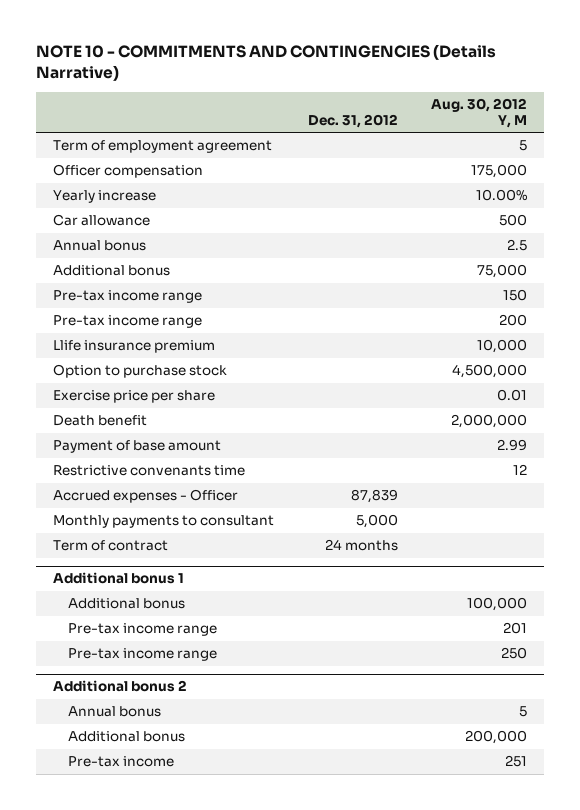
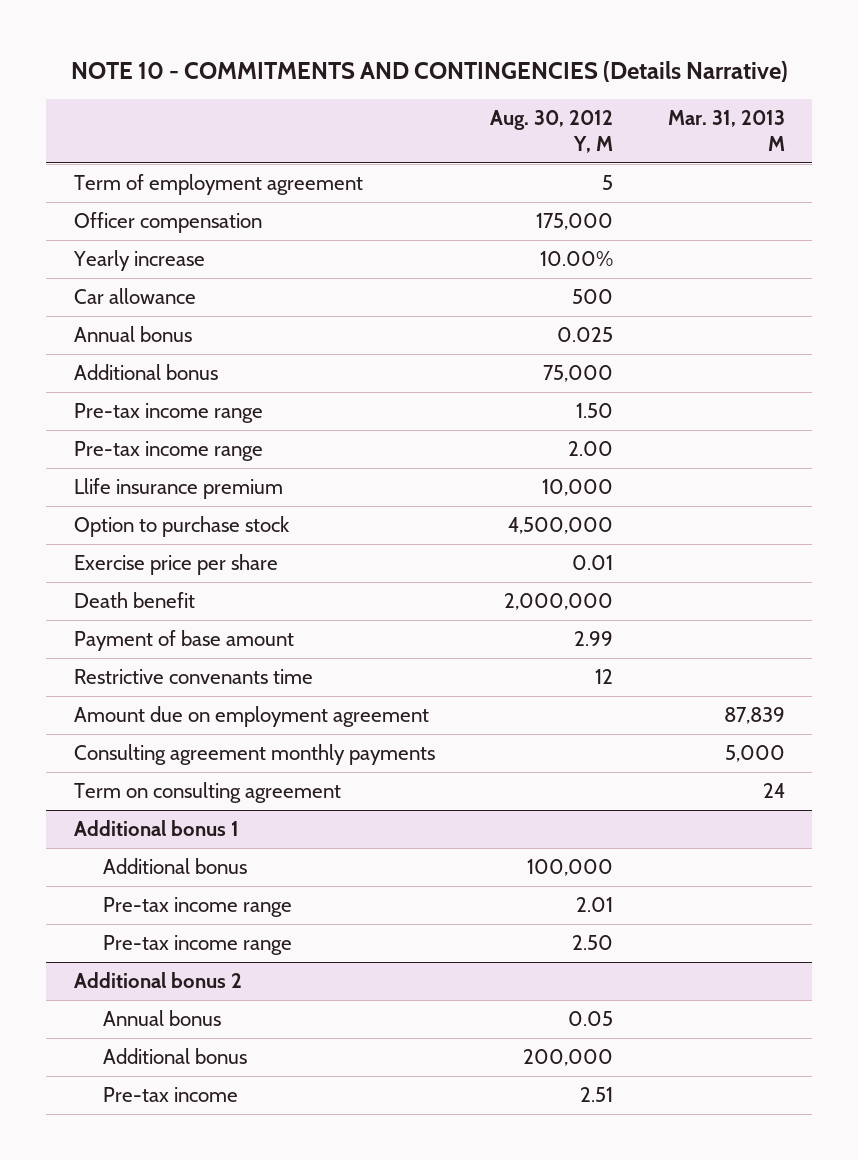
- | Dec. 31, 2012 | Aug. 30, 2012 Y, M
+ | Aug. 30, 2012 Y, M | Mar. 31, 2013 M
- Annual bonus | | 2.5
+ Annual bonus | 0.025 |
- Pre-tax income range | | 150
- Pre-tax income range | | 200
+ Pre-tax income range | 1.50 |
+ Pre-tax income range | 2.00 |
- Accrued expenses - Officer | 87,839 |
- Monthly payments to consultant | 5,000 |
- Term of contract | 24 months |
+ Amount due on employment agreement | | 87,839
+ Consulting agreement monthly payments | | 5,000
+ Term on consulting agreement | | 24
@ Additional bonus 1
- Pre-tax income range | | 201
- Pre-tax income range | | 250
+ Pre-tax income range | 2.01 |
+ Pre-tax income range | 2.50 |
@ Additional bonus 2
- Annual bonus | | 5
+ Annual bonus | 0.05 |
- Pre-tax income | | 251
+ Pre-tax income | 2.51 |

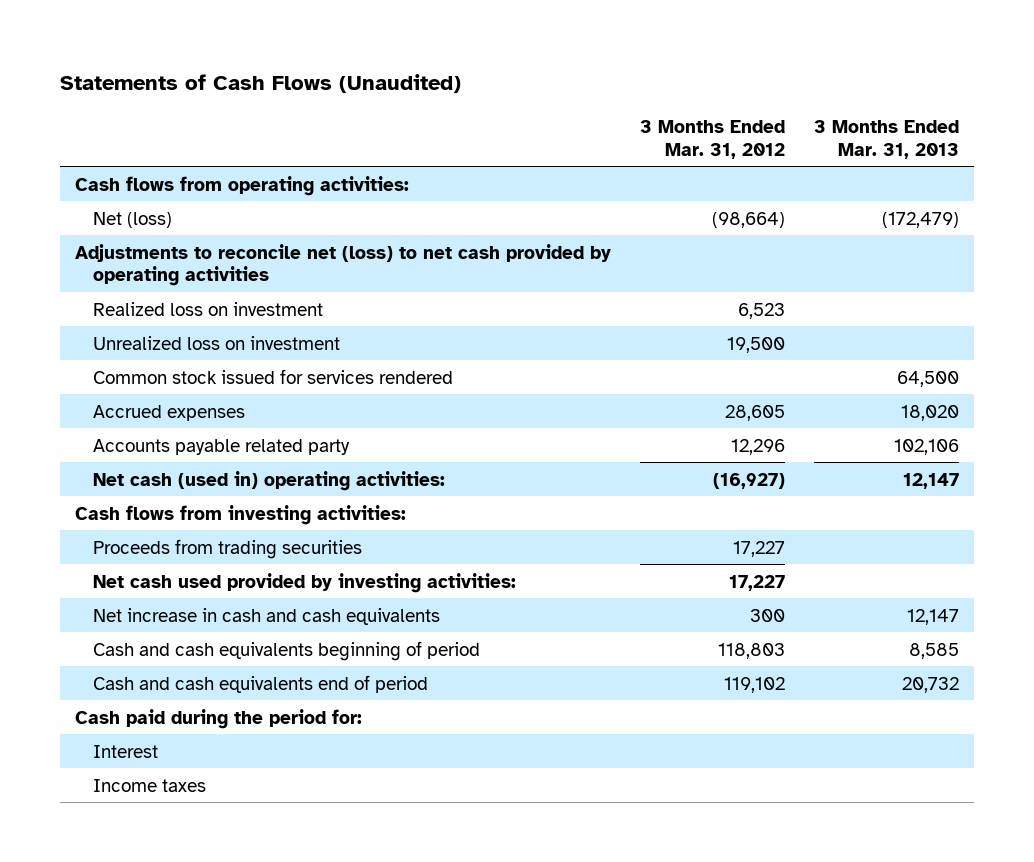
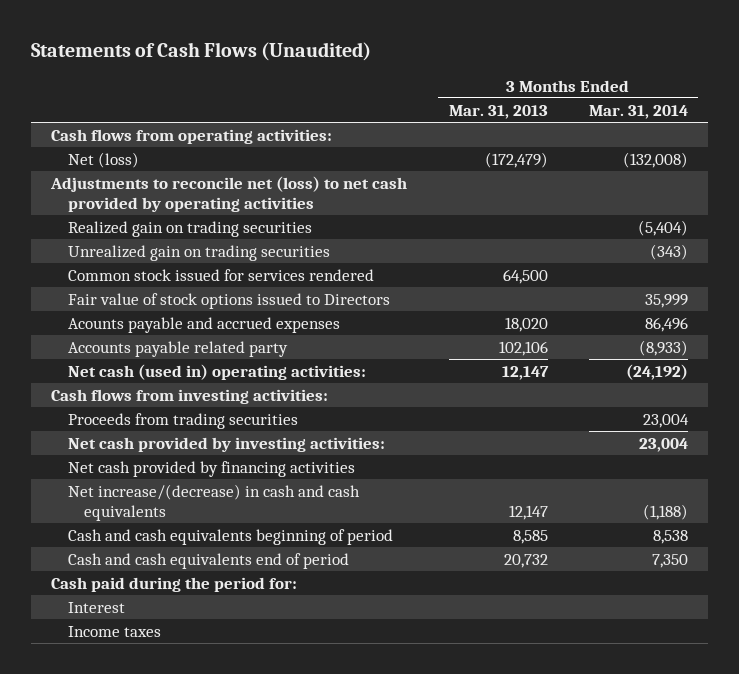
- | 3 Months Ended Mar. 31, 2012 | 3 Months Ended Mar. 31, 2013
+ | 3 Months Ended Mar. 31, 2013 | 3 Months Ended Mar. 31, 2014
- Realized loss on investment | 6,523 |
- Unrealized loss on investment | 19,500 |
+ Realized gain on trading securities | | (5,404)
+ Unrealized gain on trading securities | | (343)
- Accrued expenses | 28,605 | 18,020
+ Fair value of stock options issued to Directors | | 35,999
+ Acounts payable and accrued expenses | 18,020 | 86,496
- Net cash used provided by investing activities: | 17,227 |
- Net increase in cash and cash equivalents | 300 | 12,147
+ Net cash provided by investing activities: | | 23,004
+ Net cash provided by financing activities
+ Net increase/(decrease) in cash and cash equivalents | 12,147 | (1,188)

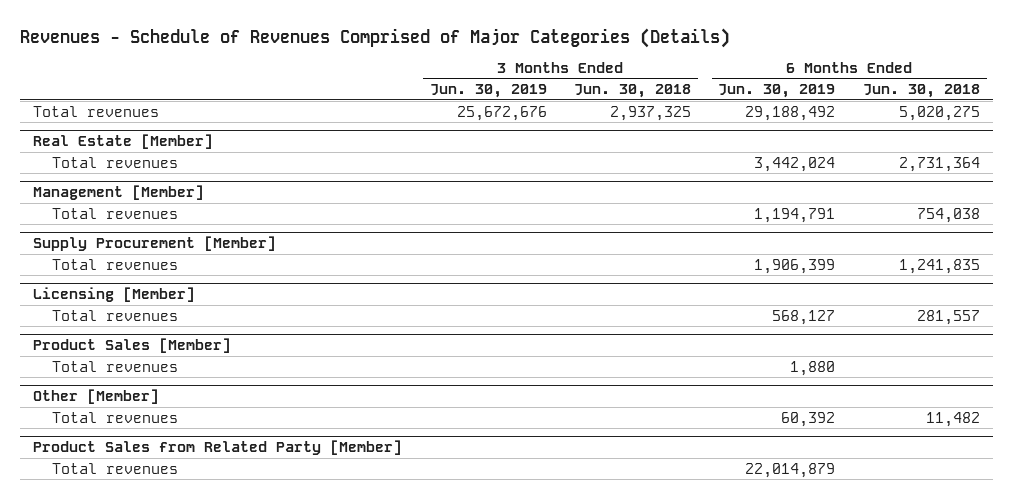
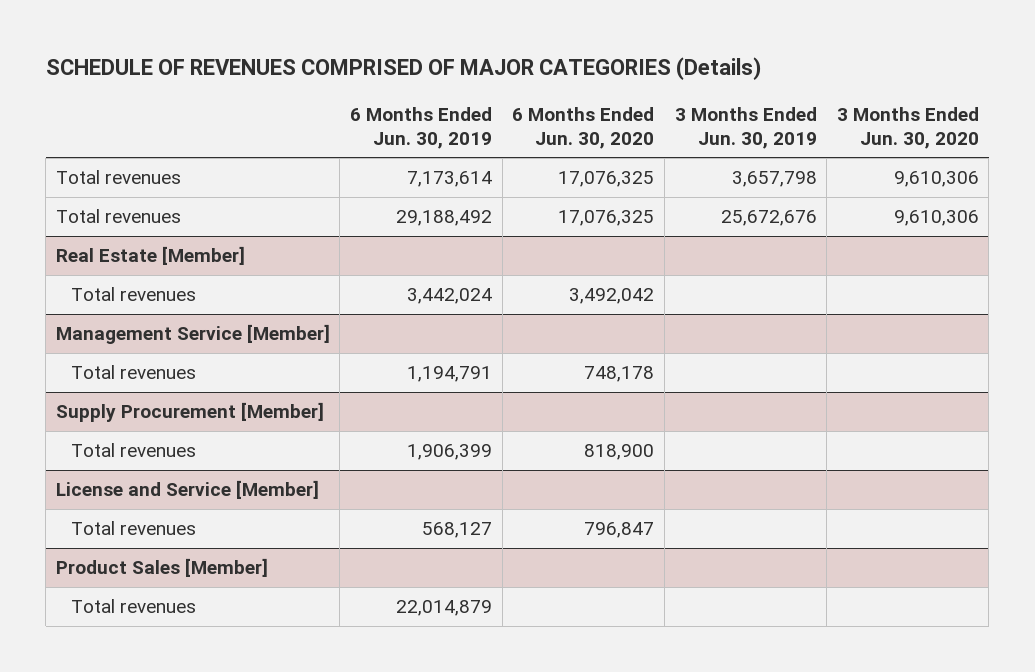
- Revenues - Schedule of Revenues Comprised of Major Categories (Details)
+ SCHEDULE OF REVENUES COMPRISED OF MAJOR CATEGORIES (Details)
- | 3 Months Ended Jun. 30, 2019 | 3 Months Ended Jun. 30, 2018 | 6 Months Ended Jun. 30, 2019 | 6 Months Ended Jun. 30, 2018
+ | 6 Months Ended Jun. 30, 2019 | 6 Months Ended Jun. 30, 2020 | 3 Months Ended Jun. 30, 2019 | 3 Months Ended Jun. 30, 2020
+ Total revenues | 7,173,614 | 17,076,325 | 3,657,798 | 9,610,306
- Management [Member]
+ Management Service [Member]
- Licensing [Member]
+ License and Service [Member]
@ Product Sales [Member]
- Total revenues | | | 1,880 |
- Other [Member]
- Total revenues | | | 60,392 | 11,482
- Product Sales from Related Party [Member]

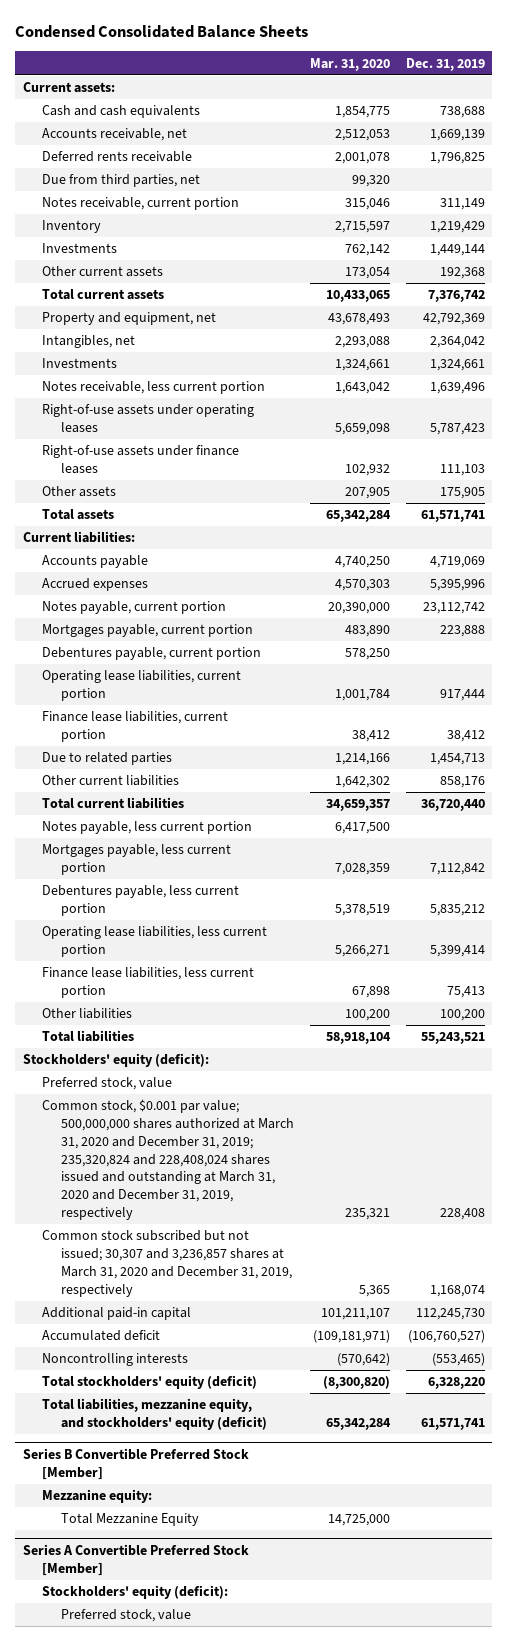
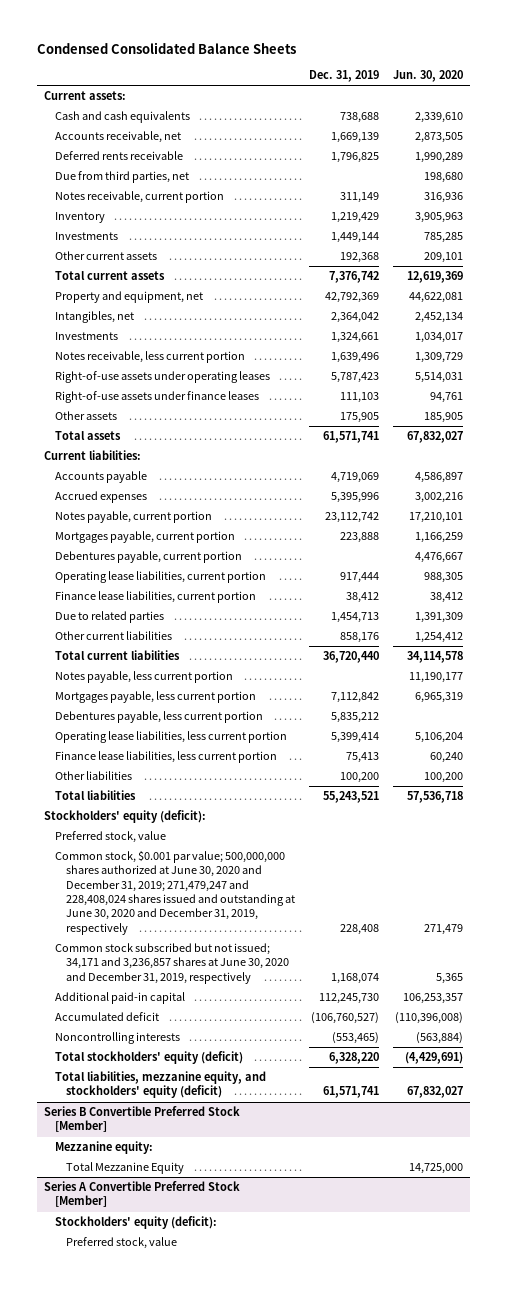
- | Mar. 31, 2020 | Dec. 31, 2019
+ | Dec. 31, 2019 | Jun. 30, 2020
- Common stock, $0.001 par value; 500,000,000 shares authorized at March 31, 2020 and December 31, 2019; 235,320,824 and 228,408,024 shares issued and outstanding at March 31, 2020 and December 31, 2019, respectively | 235,321 | 228,408
- Common stock subscribed but not issued; 30,307 and 3,236,857 shares at March 31, 2020 and December 31, 2019, respectively | 5,365 | 1,168,074
+ Common stock, $0.001 par value; 500,000,000 shares authorized at June 30, 2020 and December 31, 2019; 271,479,247 and 228,408,024 shares issued and outstanding at June 30, 2020 and December 31, 2019, respectively | 228,408 | 271,479
+ Common stock subscribed but not issued; 34,171 and 3,236,857 shares at June 30, 2020 and December 31, 2019, respectively | 1,168,074 | 5,365

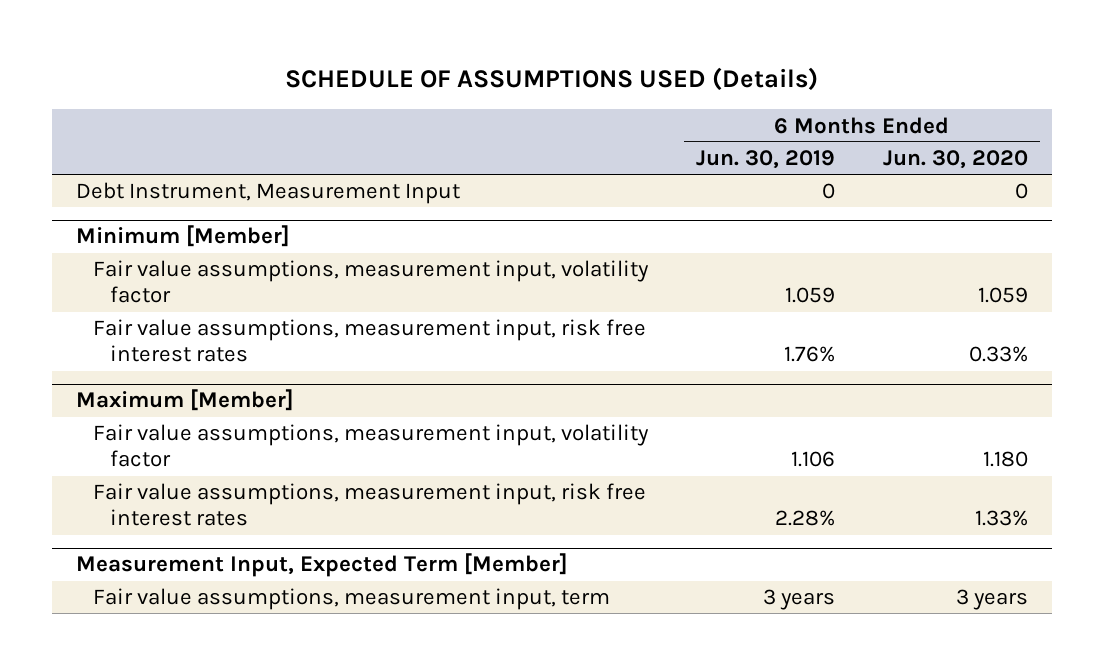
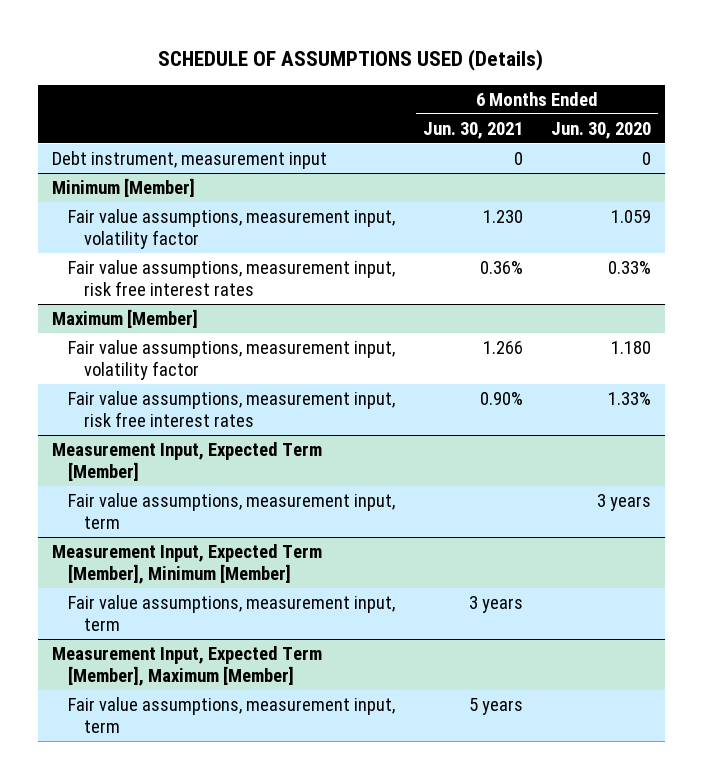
- | 6 Months Ended Jun. 30, 2019 | 6 Months Ended Jun. 30, 2020
+ | 6 Months Ended Jun. 30, 2021 | 6 Months Ended Jun. 30, 2020
- Debt Instrument, Measurement Input | 0 | 0
+ Debt instrument, measurement input | 0 | 0
+ Measurement Input, Expected Term [Member], Minimum [Member]
+ Fair value assumptions, measurement input, term | 3 years |
+ Measurement Input, Expected Term [Member], Maximum [Member]
+ Fair value assumptions, measurement input, term | 5 years |

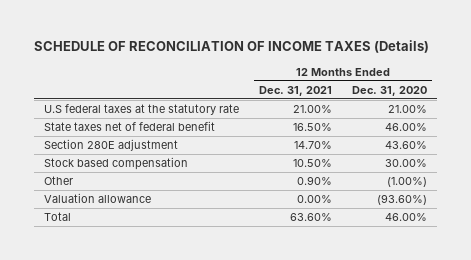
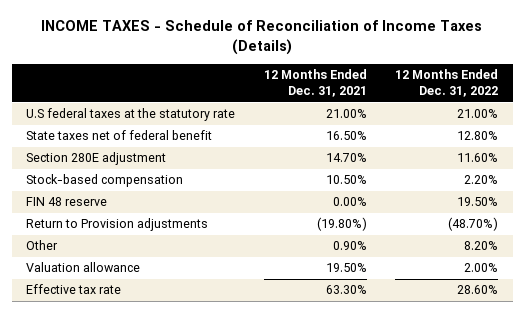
- SCHEDULE OF RECONCILIATION OF INCOME TAXES (Details)
+ INCOME TAXES - Schedule of Reconciliation of Income Taxes (Details)
- | 12 Months Ended Dec. 31, 2021 | 12 Months Ended Dec. 31, 2020
+ | 12 Months Ended Dec. 31, 2021 | 12 Months Ended Dec. 31, 2022
- Stock based compensation | 10.50% | 30.00%
+ Stock-based compensation | 10.50% | 2.20%
+ FIN 48 reserve | 0.00% | 19.50%
+ Return to Provision adjustments | (19.80%) | (48.70%)
- Valuation allowance | 0.00% | (93.60%)
- Total | 63.60% | 46.00%
+ Valuation allowance | 19.50% | 2.00%
+ Effective tax rate | 63.30% | 28.60%

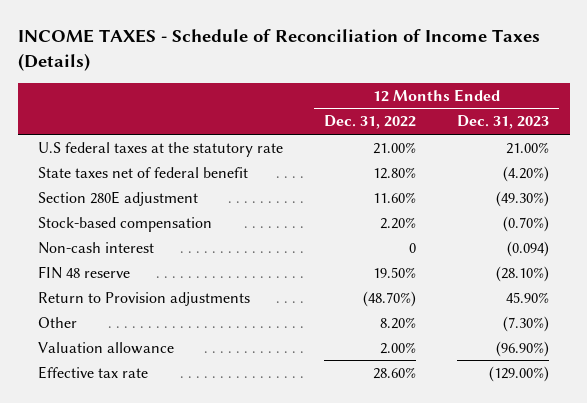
- | 12 Months Ended Dec. 31, 2021 | 12 Months Ended Dec. 31, 2022
+ | 12 Months Ended Dec. 31, 2022 | 12 Months Ended Dec. 31, 2023
+ Non-cash interest | 0 | (0.094)

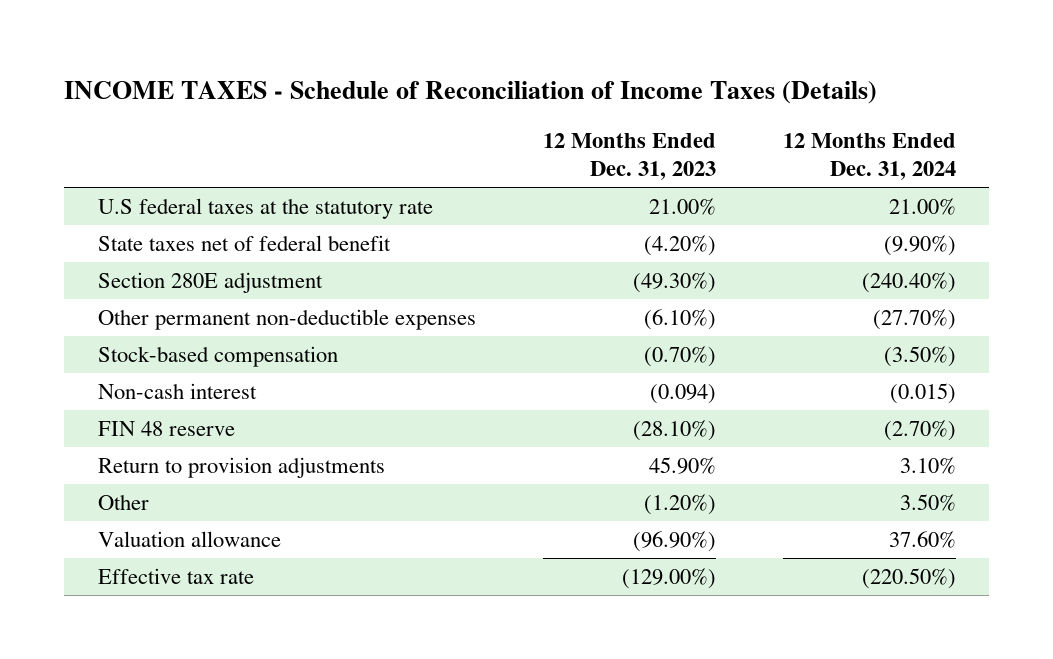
- | 12 Months Ended Dec. 31, 2022 | 12 Months Ended Dec. 31, 2023
+ | 12 Months Ended Dec. 31, 2023 | 12 Months Ended Dec. 31, 2024
+ Other permanent non-deductible expenses | (6.10%) | (27.70%)
- Return to Provision adjustments | (48.70%) | 45.90%
- Other | 8.20% | (7.30%)
+ Return to provision adjustments | 45.90% | 3.10%
+ Other | (1.20%) | 3.50%

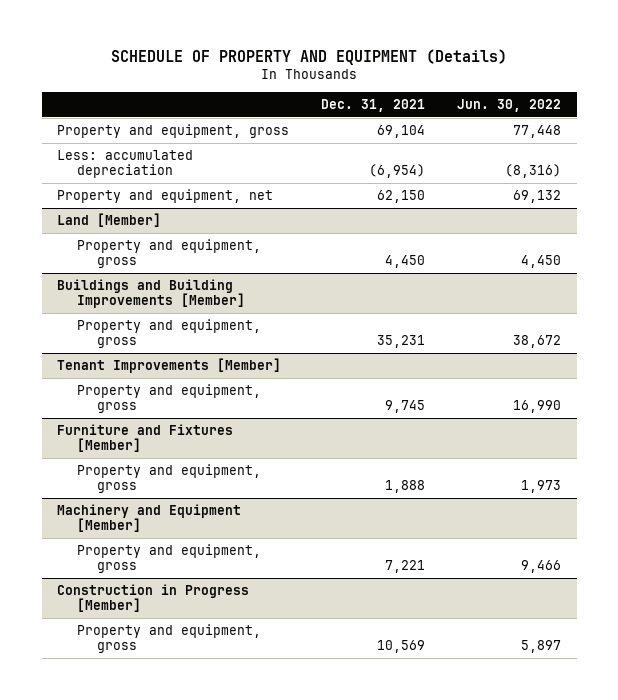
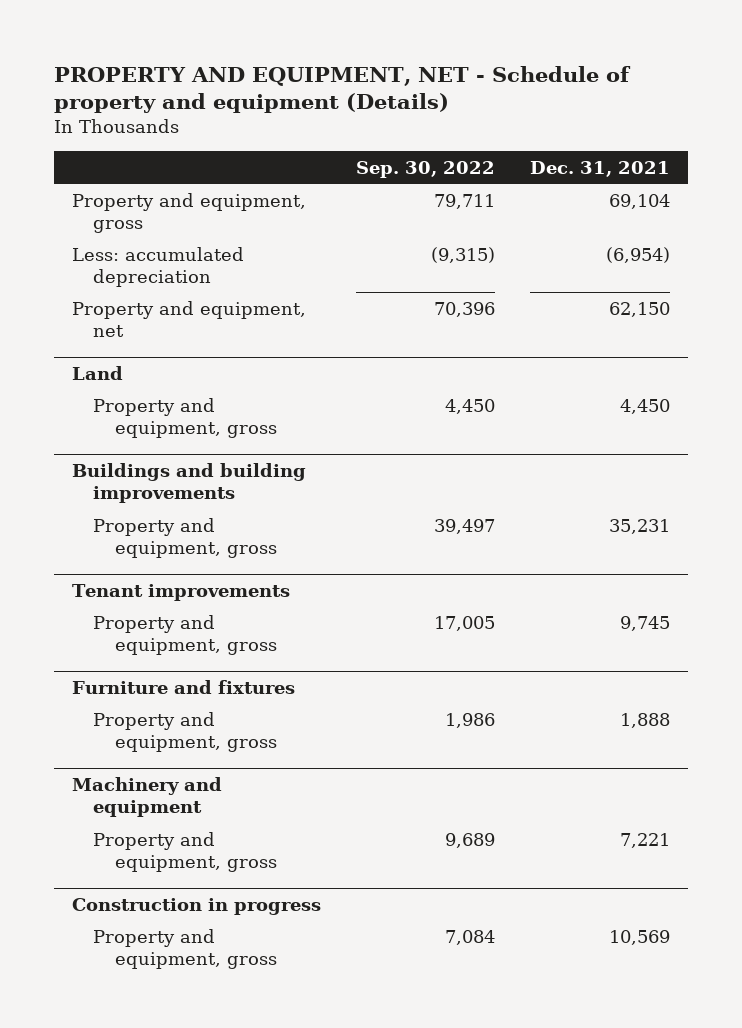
- SCHEDULE OF PROPERTY AND EQUIPMENT (Details)
+ PROPERTY AND EQUIPMENT, NET - Schedule of property and equipment (Details)
- | Dec. 31, 2021 | Jun. 30, 2022
+ | Sep. 30, 2022 | Dec. 31, 2021
- Land [Member]
+ Land
- Buildings and Building Improvements [Member]
+ Buildings and building improvements
- Tenant Improvements [Member]
+ Tenant improvements
- Furniture and Fixtures [Member]
+ Furniture and fixtures
- Machinery and Equipment [Member]
+ Machinery and equipment
- Construction in Progress [Member]
+ Construction in progress

